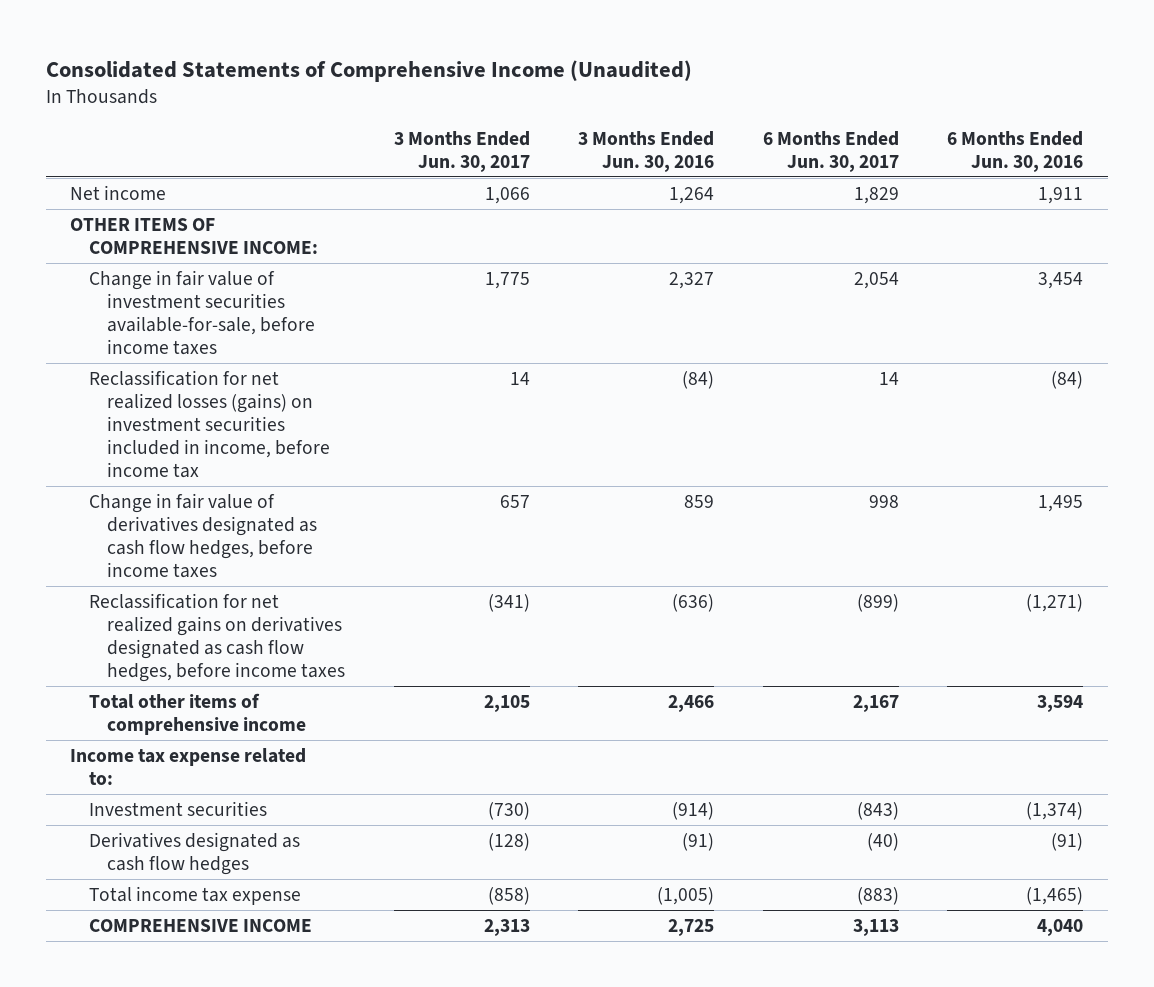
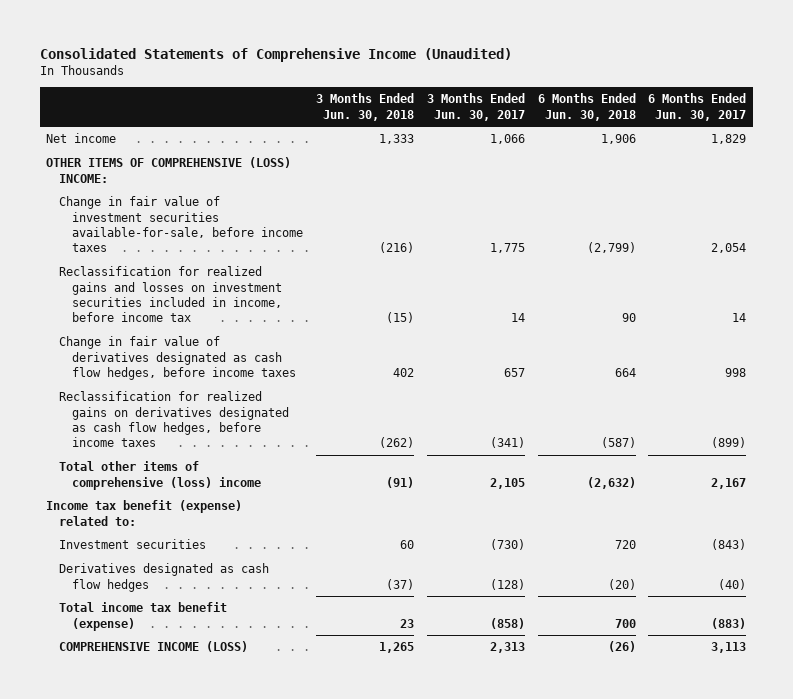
- | 3 Months Ended Jun. 30, 2017 | 3 Months Ended Jun. 30, 2016 | 6 Months Ended Jun. 30, 2017 | 6 Months Ended Jun. 30, 2016
+ | 3 Months Ended Jun. 30, 2018 | 3 Months Ended Jun. 30, 2017 | 6 Months Ended Jun. 30, 2018 | 6 Months Ended Jun. 30, 2017
- OTHER ITEMS OF COMPREHENSIVE INCOME:
+ OTHER ITEMS OF COMPREHENSIVE (LOSS) INCOME:
- Reclassification for net realized losses (gains) on investment securities included in income, before income tax | 14 | (84) | 14 | (84)
+ Reclassification for realized gains and losses on investment securities included in income, before income tax | (15) | 14 | 90 | 14
- Reclassification for net realized gains on derivatives designated as cash flow hedges, before income taxes | (341) | (636) | (899) | (1,271)
- Total other items of comprehensive income | 2,105 | 2,466 | 2,167 | 3,594
- Income tax expense related to:
+ Reclassification for realized gains on derivatives designated as cash flow hedges, before income taxes | (262) | (341) | (587) | (899)
+ Total other items of comprehensive (loss) income | (91) | 2,105 | (2,632) | 2,167
+ Income tax benefit (expense) related to:
- Total income tax expense | (858) | (1,005) | (883) | (1,465)
- COMPREHENSIVE INCOME | 2,313 | 2,725 | 3,113 | 4,040
+ Total income tax benefit (expense) | 23 | (858) | 700 | (883)
+ COMPREHENSIVE INCOME (LOSS) | 1,265 | 2,313 | (26) | 3,113

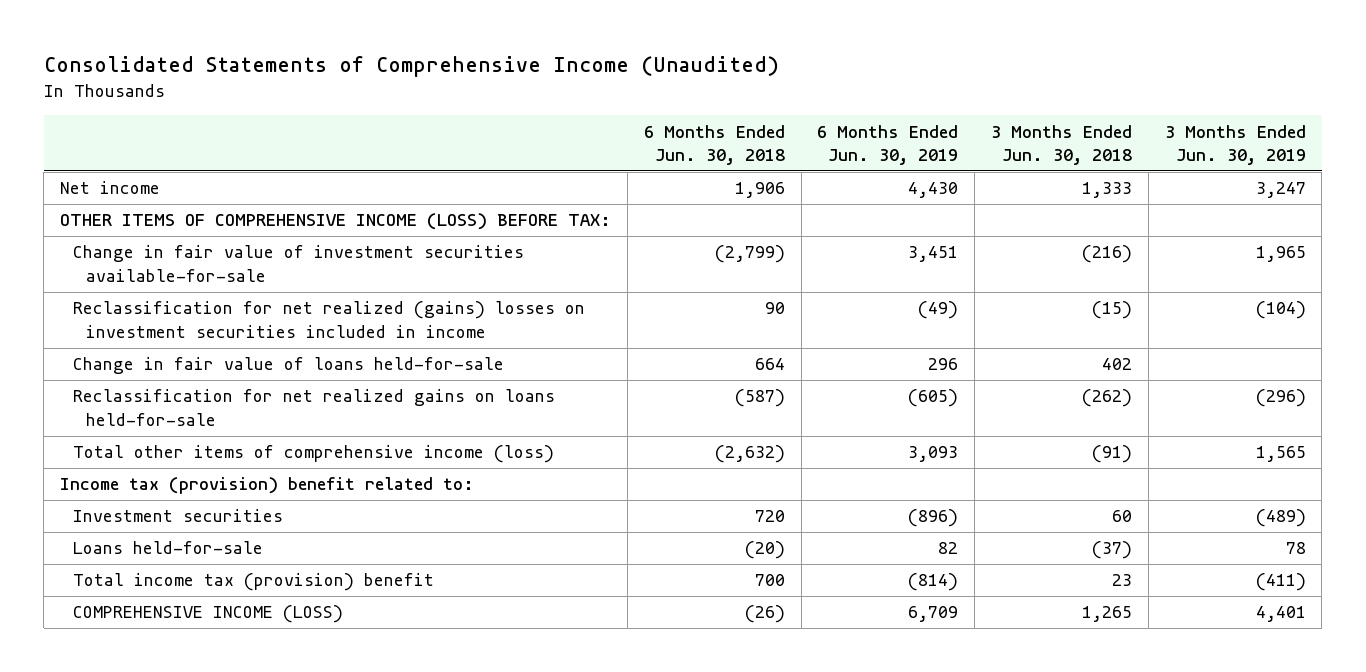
- | 3 Months Ended Jun. 30, 2018 | 3 Months Ended Jun. 30, 2017 | 6 Months Ended Jun. 30, 2018 | 6 Months Ended Jun. 30, 2017
+ | 6 Months Ended Jun. 30, 2018 | 6 Months Ended Jun. 30, 2019 | 3 Months Ended Jun. 30, 2018 | 3 Months Ended Jun. 30, 2019
- OTHER ITEMS OF COMPREHENSIVE (LOSS) INCOME:
- Change in fair value of investment securities available-for-sale, before income taxes | (216) | 1,775 | (2,799) | 2,054
- Reclassification for realized gains and losses on investment securities included in income, before income tax | (15) | 14 | 90 | 14
- Change in fair value of derivatives designated as cash flow hedges, before income taxes | 402 | 657 | 664 | 998
- Reclassification for realized gains on derivatives designated as cash flow hedges, before income taxes | (262) | (341) | (587) | (899)
- Total other items of comprehensive (loss) income | (91) | 2,105 | (2,632) | 2,167
- Income tax benefit (expense) related to:
+ OTHER ITEMS OF COMPREHENSIVE INCOME (LOSS) BEFORE TAX:
+ Change in fair value of investment securities available-for-sale | (2,799) | 3,451 | (216) | 1,965
+ Reclassification for net realized (gains) losses on investment securities included in income | 90 | (49) | (15) | (104)
+ Change in fair value of loans held-for-sale | 664 | 296 | 402 |
+ Reclassification for net realized gains on loans held-for-sale | (587) | (605) | (262) | (296)
+ Total other items of comprehensive income (loss) | (2,632) | 3,093 | (91) | 1,565
+ Income tax (provision) benefit related to:
- Derivatives designated as cash flow hedges | (37) | (128) | (20) | (40)
- Total income tax benefit (expense) | 23 | (858) | 700 | (883)
+ Loans held-for-sale | (20) | 82 | (37) | 78
+ Total income tax (provision) benefit | 700 | (814) | 23 | (411)

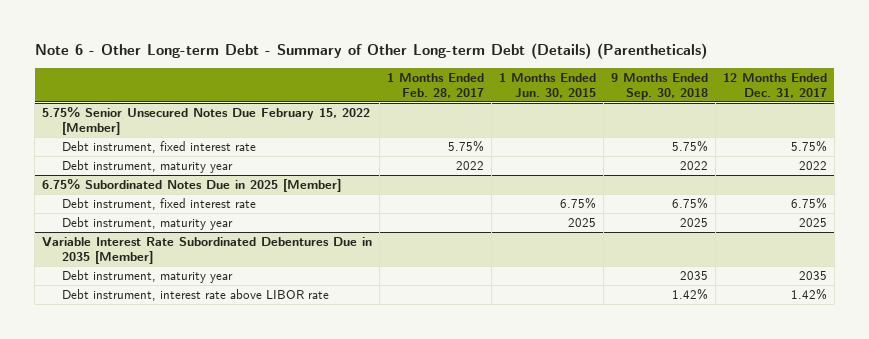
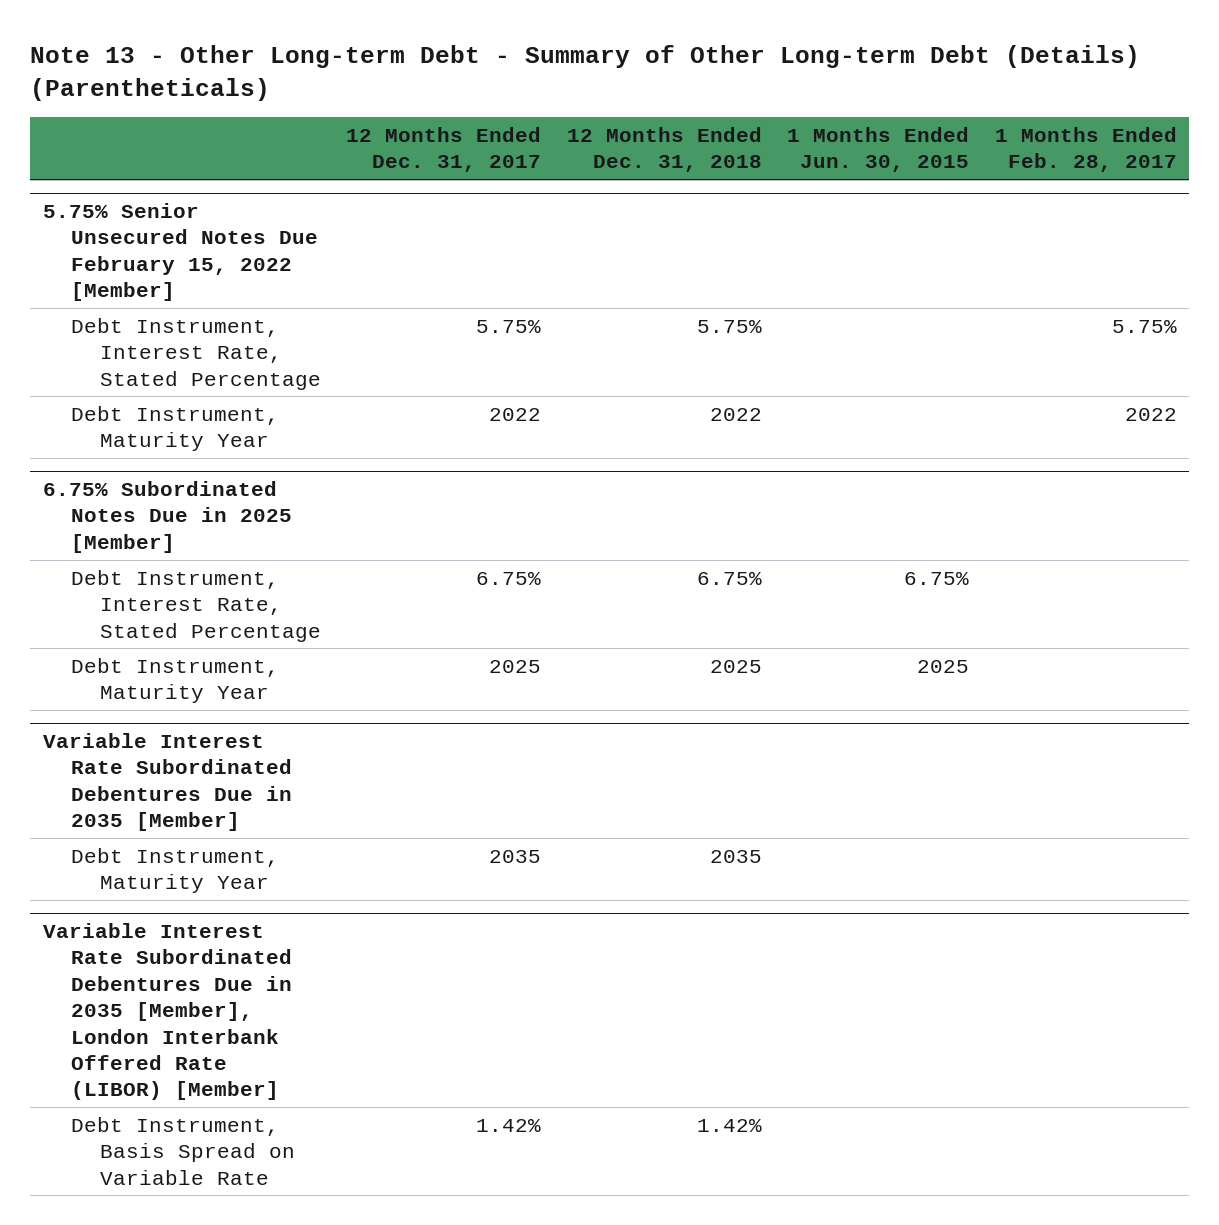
- Note 6 - Other Long-term Debt - Summary of Other Long-term Debt (Details) (Parentheticals)
+ Note 13 - Other Long-term Debt - Summary of Other Long-term Debt (Details) (Parentheticals)
- | 1 Months Ended Feb. 28, 2017 | 1 Months Ended Jun. 30, 2015 | 9 Months Ended Sep. 30, 2018 | 12 Months Ended Dec. 31, 2017
+ | 12 Months Ended Dec. 31, 2017 | 12 Months Ended Dec. 31, 2018 | 1 Months Ended Jun. 30, 2015 | 1 Months Ended Feb. 28, 2017
@ 5.75% Senior Unsecured Notes Due February 15, 2022 [Member]
- Debt instrument, fixed interest rate | 5.75% | | 5.75% | 5.75%
- Debt instrument, maturity year | 2022 | | 2022 | 2022
+ Debt Instrument, Interest Rate, Stated Percentage | 5.75% | 5.75% | | 5.75%
+ Debt Instrument, Maturity Year | 2022 | 2022 | | 2022
@ 6.75% Subordinated Notes Due in 2025 [Member]
- Debt instrument, fixed interest rate | | 6.75% | 6.75% | 6.75%
- Debt instrument, maturity year | | 2025 | 2025 | 2025
+ Debt Instrument, Interest Rate, Stated Percentage | 6.75% | 6.75% | 6.75% |
+ Debt Instrument, Maturity Year | 2025 | 2025 | 2025 |
@ Variable Interest Rate Subordinated Debentures Due in 2035 [Member]
- Debt instrument, maturity year | | | 2035 | 2035
- Debt instrument, interest rate above LIBOR rate | | | 1.42% | 1.42%
+ Debt Instrument, Maturity Year | 2035 | 2035 | |
+ Variable Interest Rate Subordinated Debentures Due in 2035 [Member], London Interbank Offered Rate (LIBOR) [Member]
+ Debt Instrument, Basis Spread on Variable Rate | 1.42% | 1.42% | |

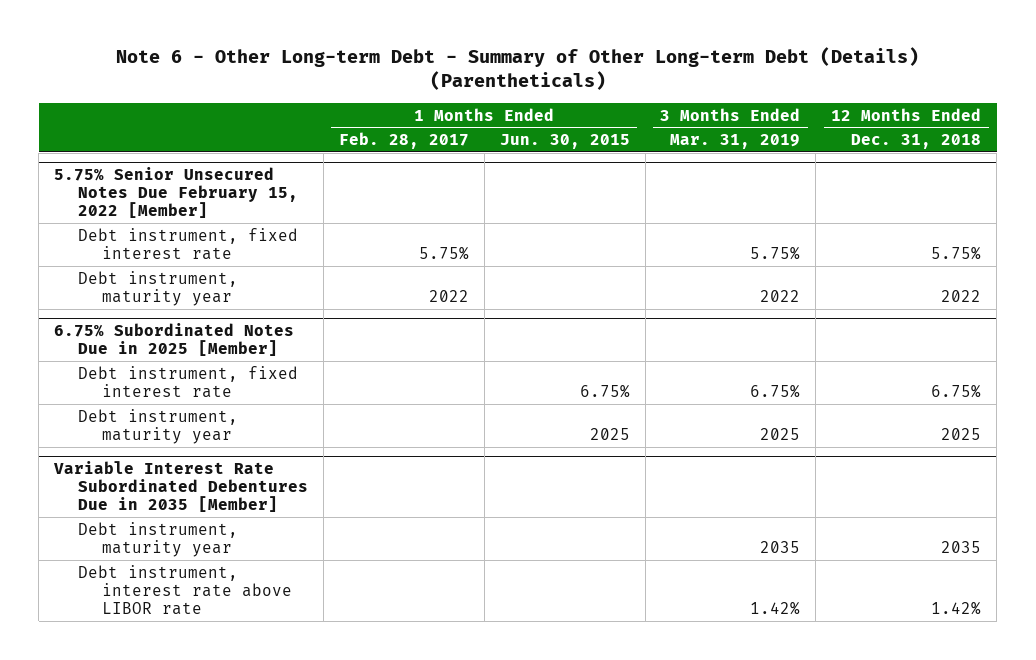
- Note 13 - Other Long-term Debt - Summary of Other Long-term Debt (Details) (Parentheticals)
+ Note 6 - Other Long-term Debt - Summary of Other Long-term Debt (Details) (Parentheticals)
- | 12 Months Ended Dec. 31, 2017 | 12 Months Ended Dec. 31, 2018 | 1 Months Ended Jun. 30, 2015 | 1 Months Ended Feb. 28, 2017
+ | 1 Months Ended Feb. 28, 2017 | 1 Months Ended Jun. 30, 2015 | 3 Months Ended Mar. 31, 2019 | 12 Months Ended Dec. 31, 2018
@ 5.75% Senior Unsecured Notes Due February 15, 2022 [Member]
- Debt Instrument, Interest Rate, Stated Percentage | 5.75% | 5.75% | | 5.75%
- Debt Instrument, Maturity Year | 2022 | 2022 | | 2022
+ Debt instrument, fixed interest rate | 5.75% | | 5.75% | 5.75%
+ Debt instrument, maturity year | 2022 | | 2022 | 2022
@ 6.75% Subordinated Notes Due in 2025 [Member]
- Debt Instrument, Interest Rate, Stated Percentage | 6.75% | 6.75% | 6.75% |
- Debt Instrument, Maturity Year | 2025 | 2025 | 2025 |
+ Debt instrument, fixed interest rate | | 6.75% | 6.75% | 6.75%
+ Debt instrument, maturity year | | 2025 | 2025 | 2025
@ Variable Interest Rate Subordinated Debentures Due in 2035 [Member]
- Debt Instrument, Maturity Year | 2035 | 2035 | |
- Variable Interest Rate Subordinated Debentures Due in 2035 [Member], London Interbank Offered Rate (LIBOR) [Member]
- Debt Instrument, Basis Spread on Variable Rate | 1.42% | 1.42% | |
@ Variable Interest Rate Subordinated Debentures Due in 2035 [Member]
+ Debt instrument, maturity year | | | 2035 | 2035
+ Debt instrument, interest rate above LIBOR rate | | | 1.42% | 1.42%

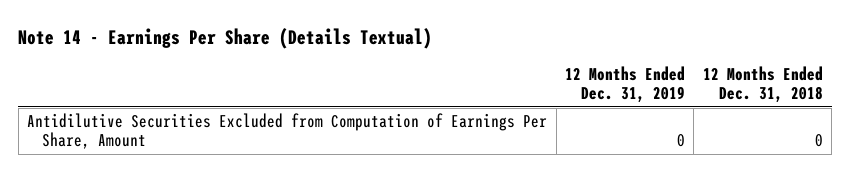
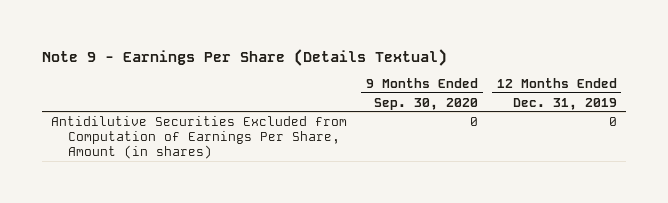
- Note 14 - Earnings Per Share (Details Textual)
+ Note 9 - Earnings Per Share (Details Textual)
- | 12 Months Ended Dec. 31, 2019 | 12 Months Ended Dec. 31, 2018
+ | 9 Months Ended Sep. 30, 2020 | 12 Months Ended Dec. 31, 2019
- Antidilutive Securities Excluded from Computation of Earnings Per Share, Amount | 0 | 0
+ Antidilutive Securities Excluded from Computation of Earnings Per Share, Amount (in shares) | 0 | 0

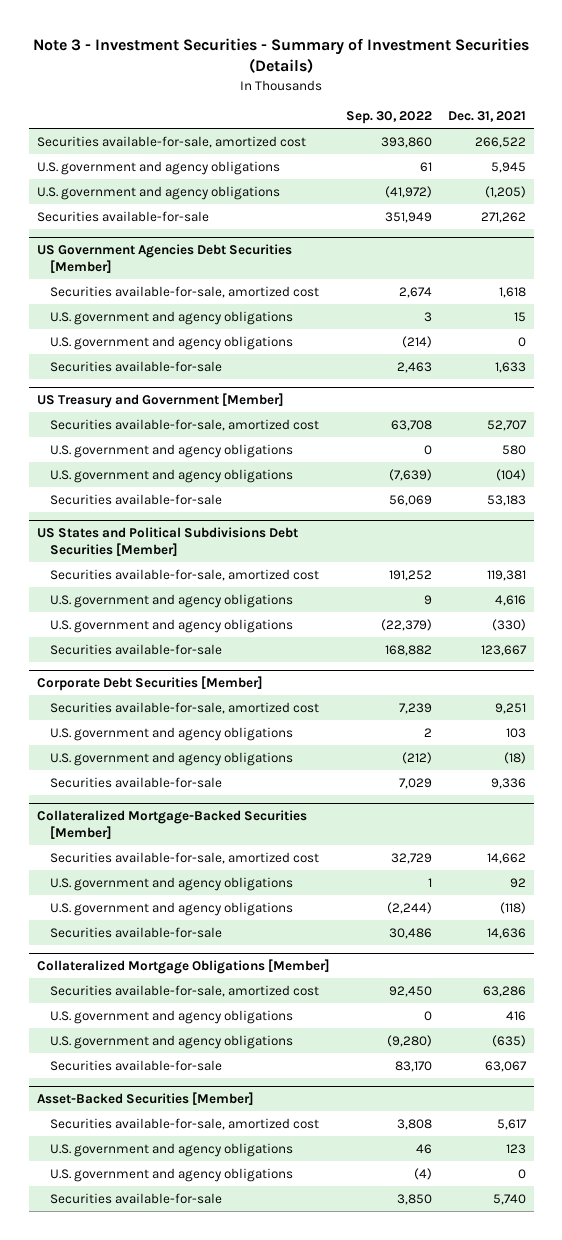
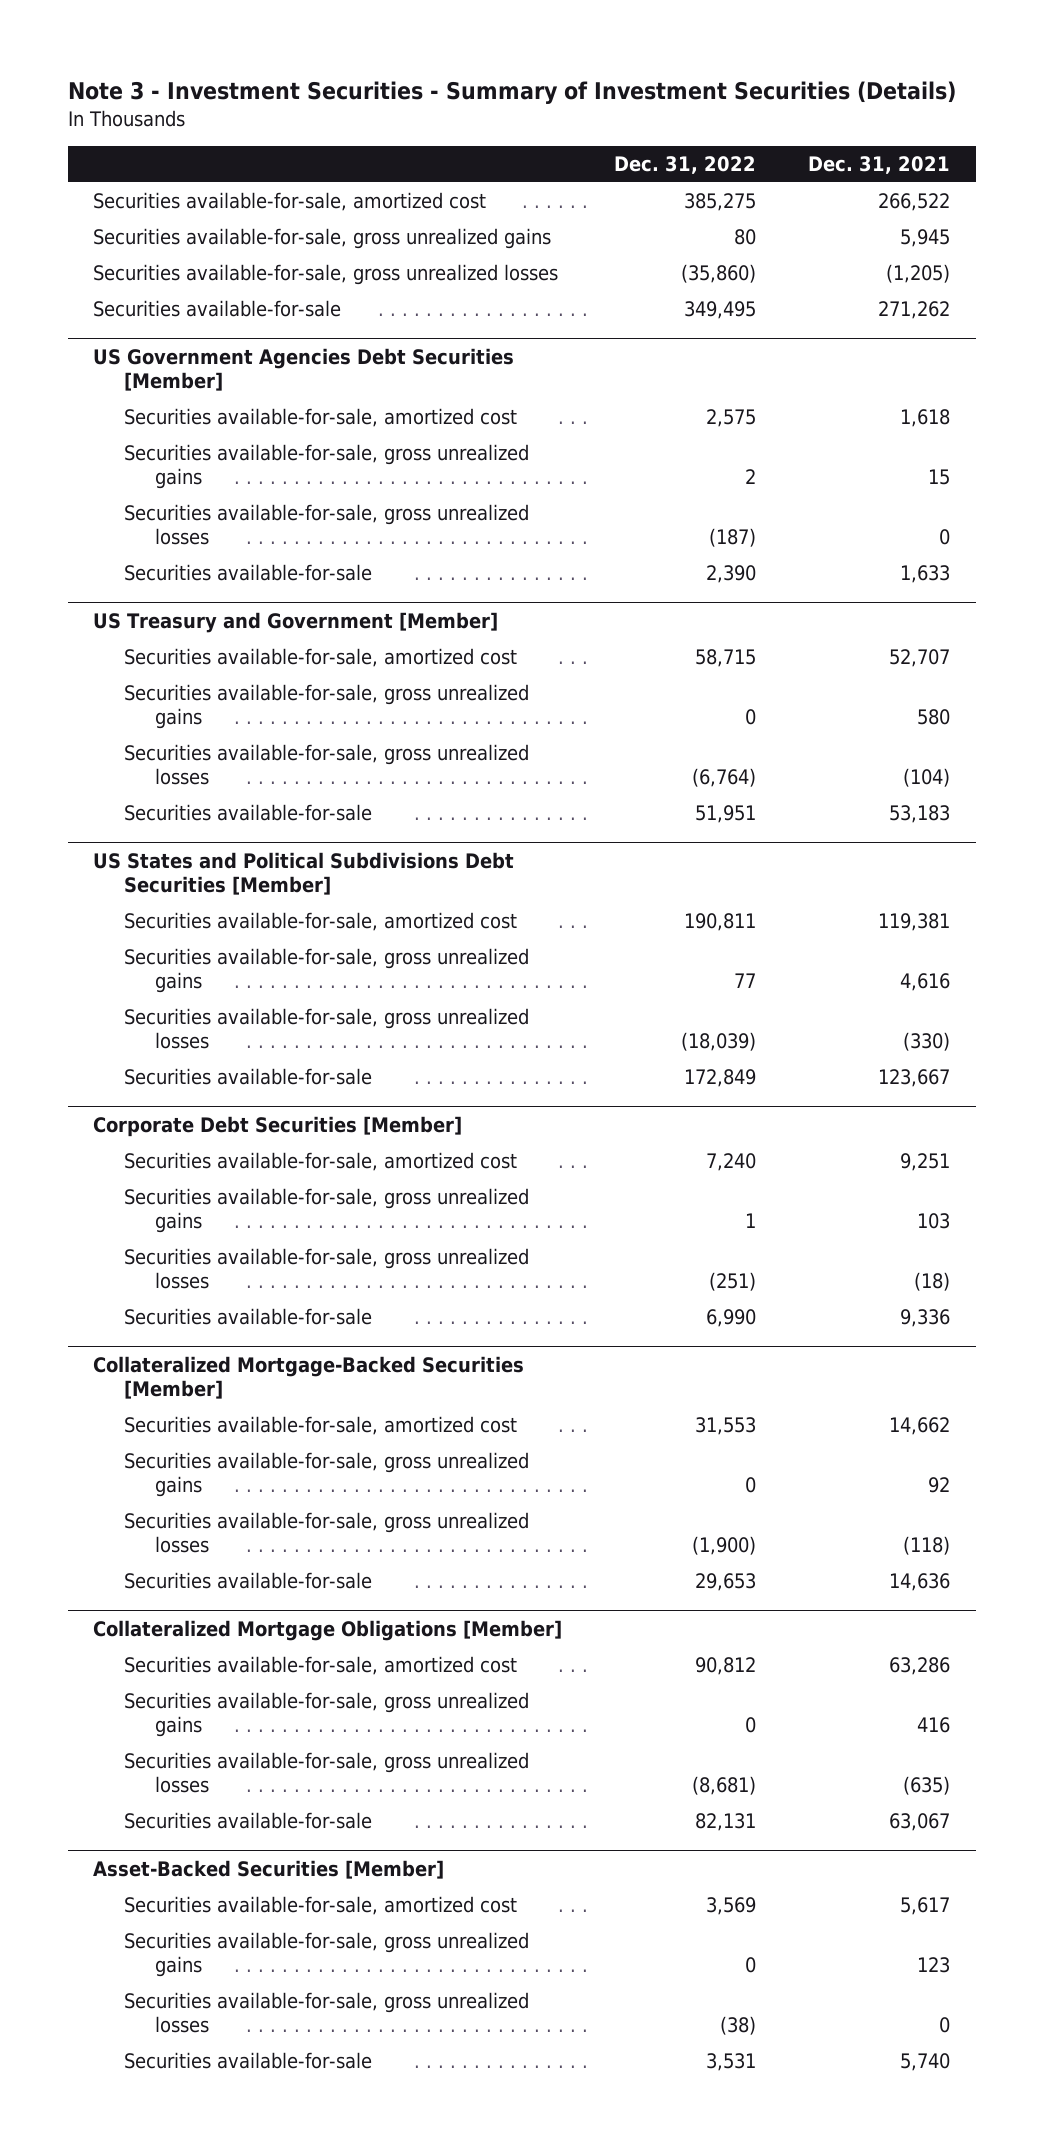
- | Sep. 30, 2022 | Dec. 31, 2021
+ | Dec. 31, 2022 | Dec. 31, 2021
- U.S. government and agency obligations | 61 | 5,945
- U.S. government and agency obligations | (41,972) | (1,205)
+ Securities available-for-sale, gross unrealized gains | 80 | 5,945
+ Securities available-for-sale, gross unrealized losses | (35,860) | (1,205)
@ US Government Agencies Debt Securities [Member]
- U.S. government and agency obligations | 3 | 15
- U.S. government and agency obligations | (214) | 0
+ Securities available-for-sale, gross unrealized gains | 2 | 15
+ Securities available-for-sale, gross unrealized losses | (187) | 0
@ US Treasury and Government [Member]
- U.S. government and agency obligations | 0 | 580
- U.S. government and agency obligations | (7,639) | (104)
+ Securities available-for-sale, gross unrealized gains | 0 | 580
+ Securities available-for-sale, gross unrealized losses | (6,764) | (104)
@ US States and Political Subdivisions Debt Securities [Member]
- U.S. government and agency obligations | 9 | 4,616
- U.S. government and agency obligations | (22,379) | (330)
+ Securities available-for-sale, gross unrealized gains | 77 | 4,616
+ Securities available-for-sale, gross unrealized losses | (18,039) | (330)
@ Corporate Debt Securities [Member]
- U.S. government and agency obligations | 2 | 103
- U.S. government and agency obligations | (212) | (18)
+ Securities available-for-sale, gross unrealized gains | 1 | 103
+ Securities available-for-sale, gross unrealized losses | (251) | (18)
@ Collateralized Mortgage-Backed Securities [Member]
- U.S. government and agency obligations | 1 | 92
- U.S. government and agency obligations | (2,244) | (118)
+ Securities available-for-sale, gross unrealized gains | 0 | 92
+ Securities available-for-sale, gross unrealized losses | (1,900) | (118)
@ Collateralized Mortgage Obligations [Member]
- U.S. government and agency obligations | 0 | 416
- U.S. government and agency obligations | (9,280) | (635)
+ Securities available-for-sale, gross unrealized gains | 0 | 416
+ Securities available-for-sale, gross unrealized losses | (8,681) | (635)
@ Asset-Backed Securities [Member]
- U.S. government and agency obligations | 46 | 123
- U.S. government and agency obligations | (4) | 0
+ Securities available-for-sale, gross unrealized gains | 0 | 123
+ Securities available-for-sale, gross unrealized losses | (38) | 0

